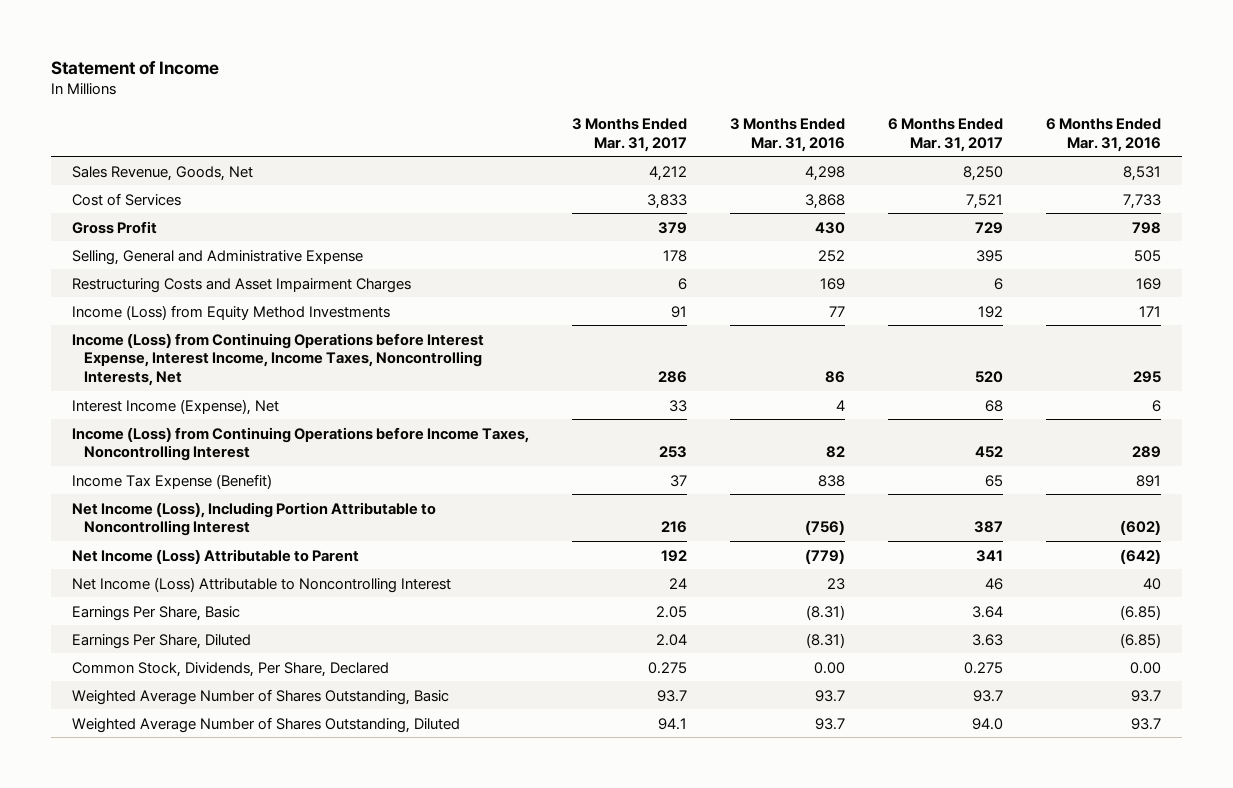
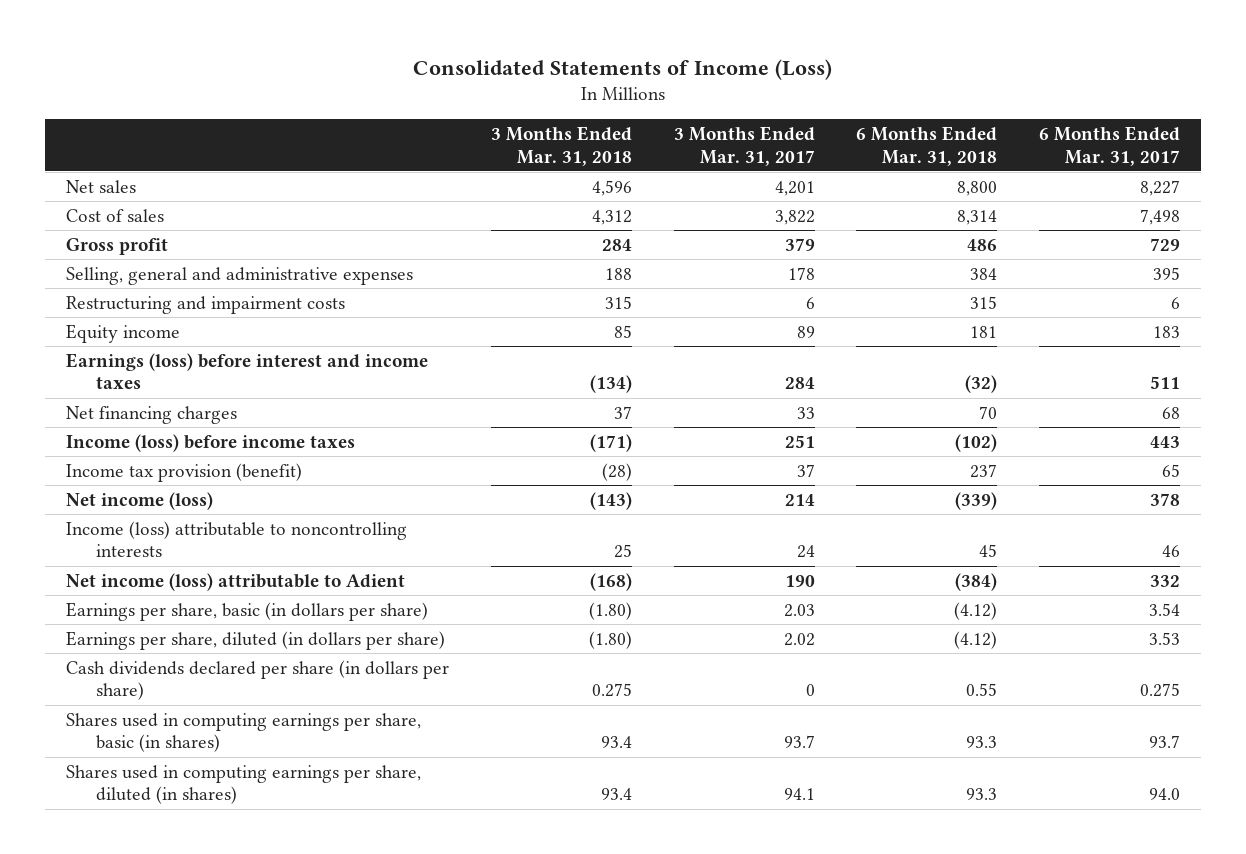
- Statement of Income
+ Consolidated Statements of Income (Loss)
- | 3 Months Ended Mar. 31, 2017 | 3 Months Ended Mar. 31, 2016 | 6 Months Ended Mar. 31, 2017 | 6 Months Ended Mar. 31, 2016
+ | 3 Months Ended Mar. 31, 2018 | 3 Months Ended Mar. 31, 2017 | 6 Months Ended Mar. 31, 2018 | 6 Months Ended Mar. 31, 2017
- Sales Revenue, Goods, Net | 4,212 | 4,298 | 8,250 | 8,531
- Cost of Services | 3,833 | 3,868 | 7,521 | 7,733
- Gross Profit | 379 | 430 | 729 | 798
- Selling, General and Administrative Expense | 178 | 252 | 395 | 505
- Restructuring Costs and Asset Impairment Charges | 6 | 169 | 6 | 169
- Income (Loss) from Equity Method Investments | 91 | 77 | 192 | 171
- Income (Loss) from Continuing Operations before Interest Expense, Interest Income, Income Taxes, Noncontrolling Interests, Net | 286 | 86 | 520 | 295
- Interest Income (Expense), Net | 33 | 4 | 68 | 6
- Income (Loss) from Continuing Operations before Income Taxes, Noncontrolling Interest | 253 | 82 | 452 | 289
- Income Tax Expense (Benefit) | 37 | 838 | 65 | 891
- Net Income (Loss), Including Portion Attributable to Noncontrolling Interest | 216 | (756) | 387 | (602)
- Net Income (Loss) Attributable to Parent | 192 | (779) | 341 | (642)
- Net Income (Loss) Attributable to Noncontrolling Interest | 24 | 23 | 46 | 40
- Earnings Per Share, Basic | 2.05 | (8.31) | 3.64 | (6.85)
- Earnings Per Share, Diluted | 2.04 | (8.31) | 3.63 | (6.85)
- Common Stock, Dividends, Per Share, Declared | 0.275 | 0.00 | 0.275 | 0.00
- Weighted Average Number of Shares Outstanding, Basic | 93.7 | 93.7 | 93.7 | 93.7
- Weighted Average Number of Shares Outstanding, Diluted | 94.1 | 93.7 | 94.0 | 93.7
+ Net sales | 4,596 | 4,201 | 8,800 | 8,227
+ Cost of sales | 4,312 | 3,822 | 8,314 | 7,498
+ Gross profit | 284 | 379 | 486 | 729
+ Selling, general and administrative expenses | 188 | 178 | 384 | 395
+ Restructuring and impairment costs | 315 | 6 | 315 | 6
+ Equity income | 85 | 89 | 181 | 183
+ Earnings (loss) before interest and income taxes | (134) | 284 | (32) | 511
+ Net financing charges | 37 | 33 | 70 | 68
+ Income (loss) before income taxes | (171) | 251 | (102) | 443
+ Income tax provision (benefit) | (28) | 37 | 237 | 65
+ Net income (loss) | (143) | 214 | (339) | 378
+ Income (loss) attributable to noncontrolling interests | 25 | 24 | 45 | 46
+ Net income (loss) attributable to Adient | (168) | 190 | (384) | 332
+ Earnings per share, basic (in dollars per share) | (1.80) | 2.03 | (4.12) | 3.54
+ Earnings per share, diluted (in dollars per share) | (1.80) | 2.02 | (4.12) | 3.53
+ Cash dividends declared per share (in dollars per share) | 0.275 | 0 | 0.55 | 0.275
+ Shares used in computing earnings per share, basic (in shares) | 93.4 | 93.7 | 93.3 | 93.7
+ Shares used in computing earnings per share, diluted (in shares) | 93.4 | 94.1 | 93.3 | 94.0

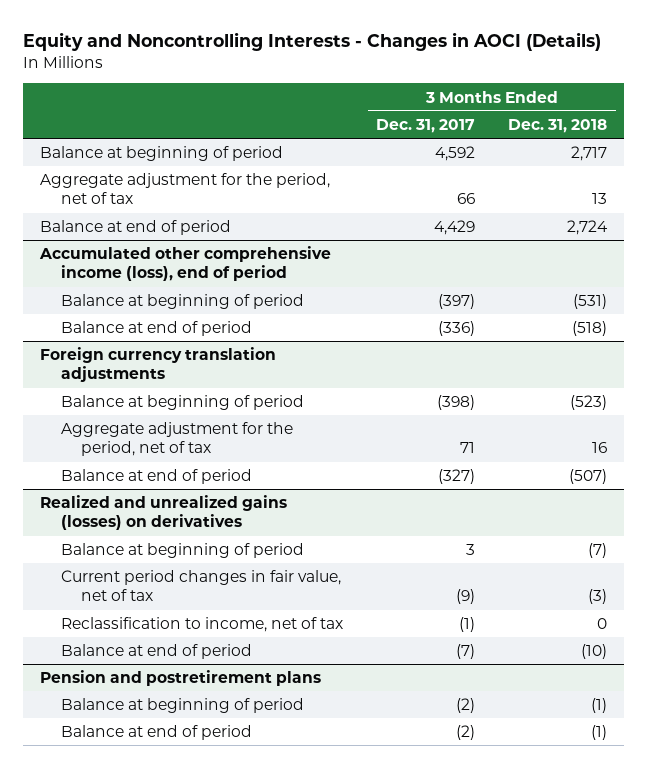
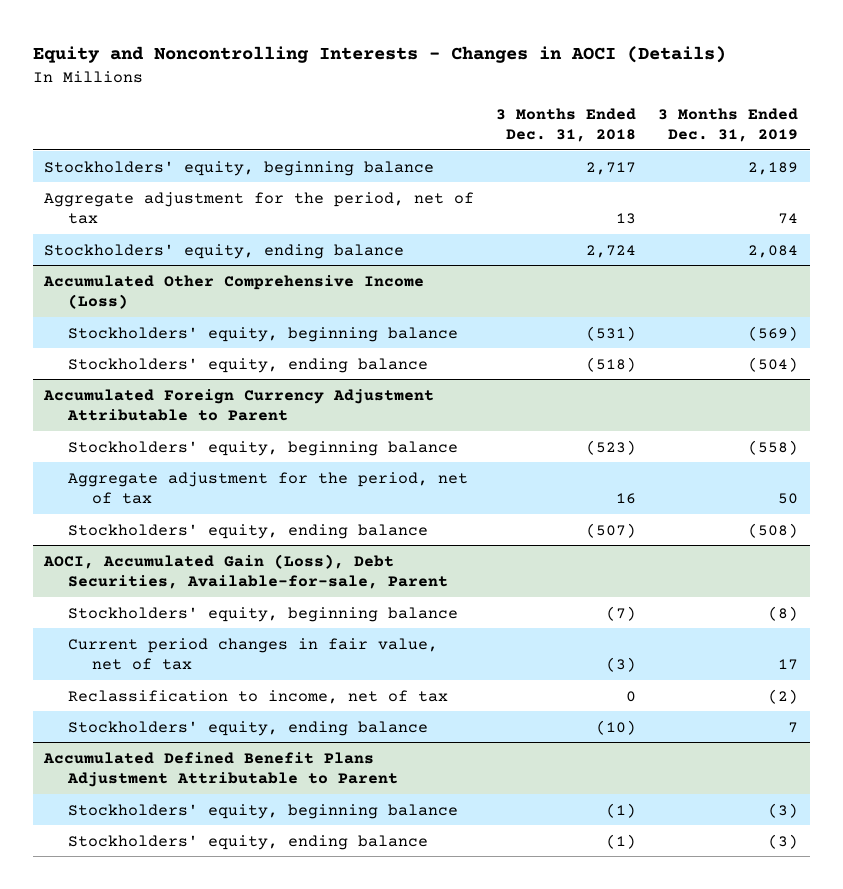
- | 3 Months Ended Dec. 31, 2017 | 3 Months Ended Dec. 31, 2018
+ | 3 Months Ended Dec. 31, 2018 | 3 Months Ended Dec. 31, 2019
- Balance at beginning of period | 4,592 | 2,717
+ Stockholders' equity, beginning balance | 2,717 | 2,189
- Balance at end of period | 4,429 | 2,724
- Accumulated other comprehensive income (loss), end of period
- Balance at beginning of period | (397) | (531)
- Balance at end of period | (336) | (518)
- Foreign currency translation adjustments
- Balance at beginning of period | (398) | (523)
+ Stockholders' equity, ending balance | 2,724 | 2,084
+ Accumulated Other Comprehensive Income (Loss)
+ Stockholders' equity, beginning balance | (531) | (569)
+ Stockholders' equity, ending balance | (518) | (504)
+ Accumulated Foreign Currency Adjustment Attributable to Parent
+ Stockholders' equity, beginning balance | (523) | (558)
- Balance at end of period | (327) | (507)
- Realized and unrealized gains (losses) on derivatives
- Balance at beginning of period | 3 | (7)
+ Stockholders' equity, ending balance | (507) | (508)
+ AOCI, Accumulated Gain (Loss), Debt Securities, Available-for-sale, Parent
+ Stockholders' equity, beginning balance | (7) | (8)
- Balance at end of period | (7) | (10)
- Pension and postretirement plans
- Balance at beginning of period | (2) | (1)
- Balance at end of period | (2) | (1)
+ Stockholders' equity, ending balance | (10) | 7
+ Accumulated Defined Benefit Plans Adjustment Attributable to Parent
+ Stockholders' equity, beginning balance | (1) | (3)
+ Stockholders' equity, ending balance | (1) | (3)

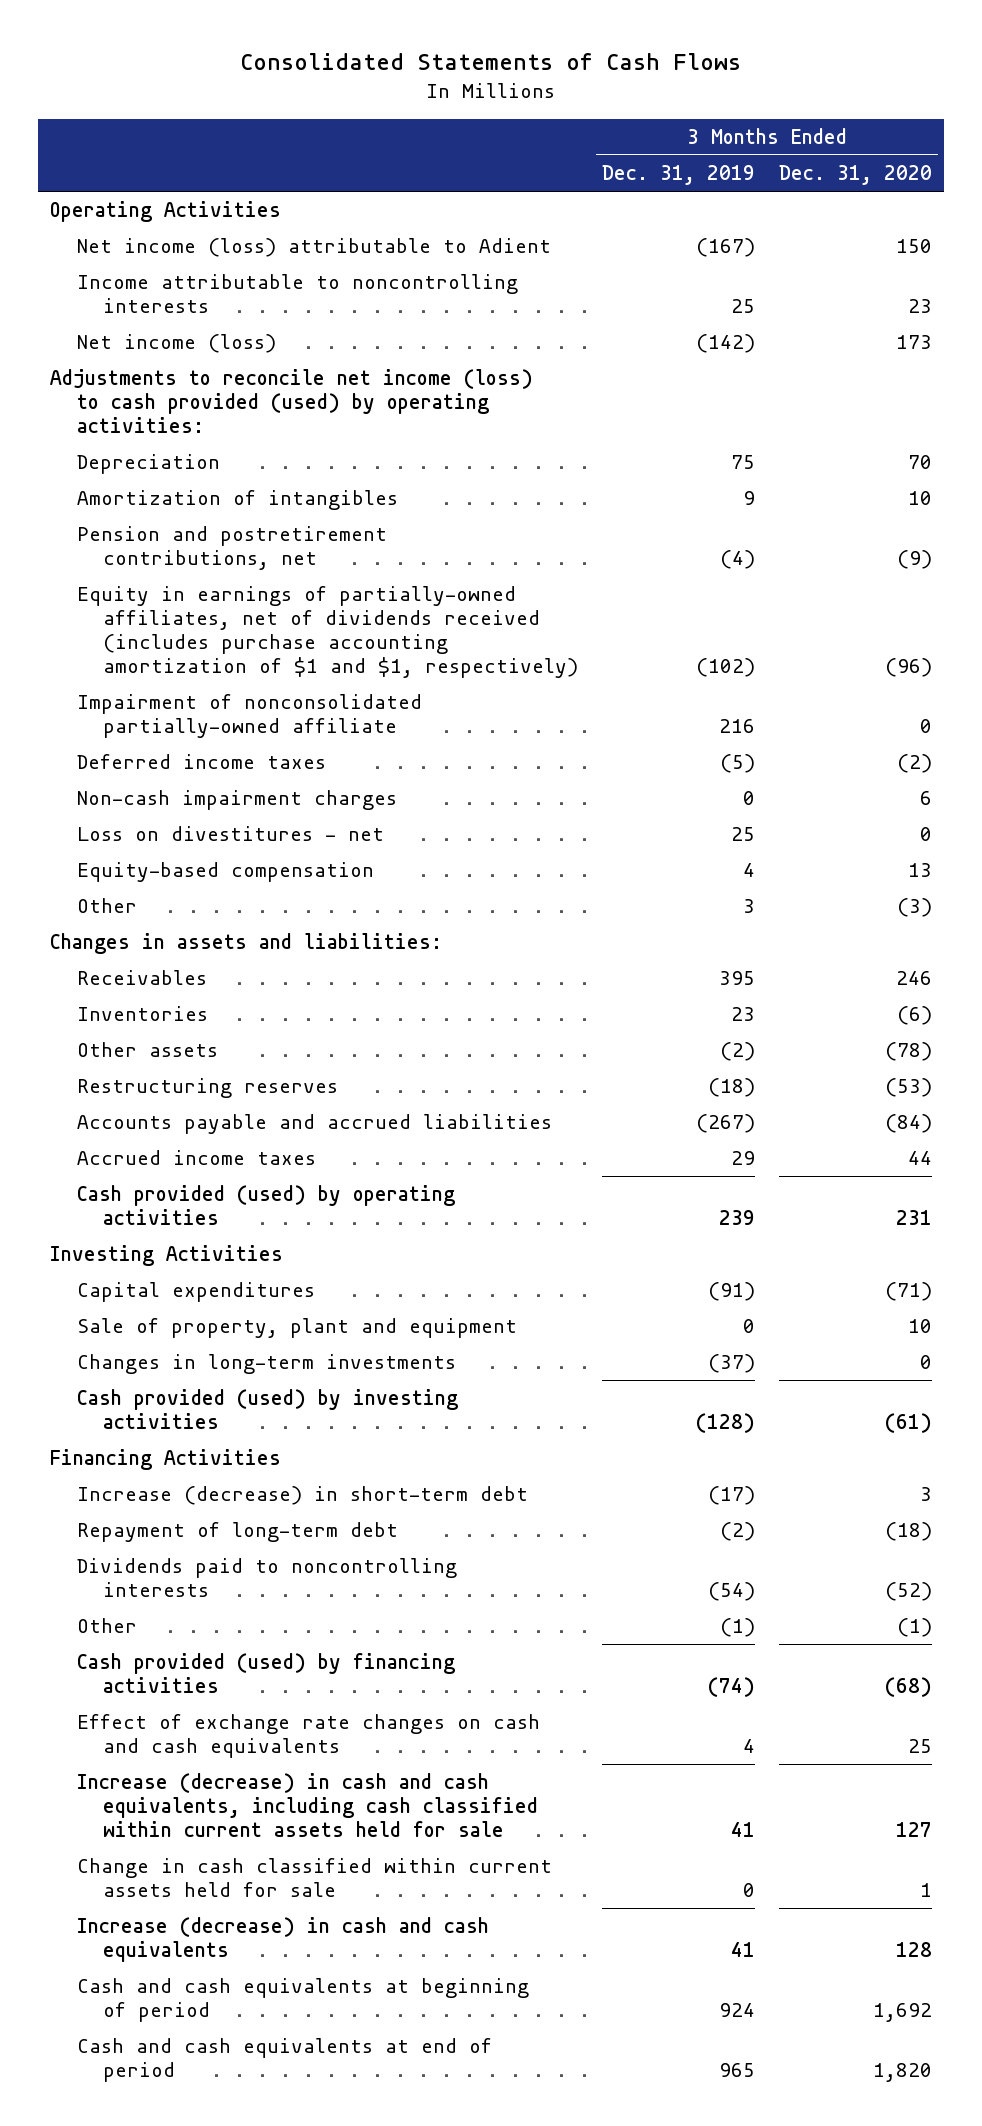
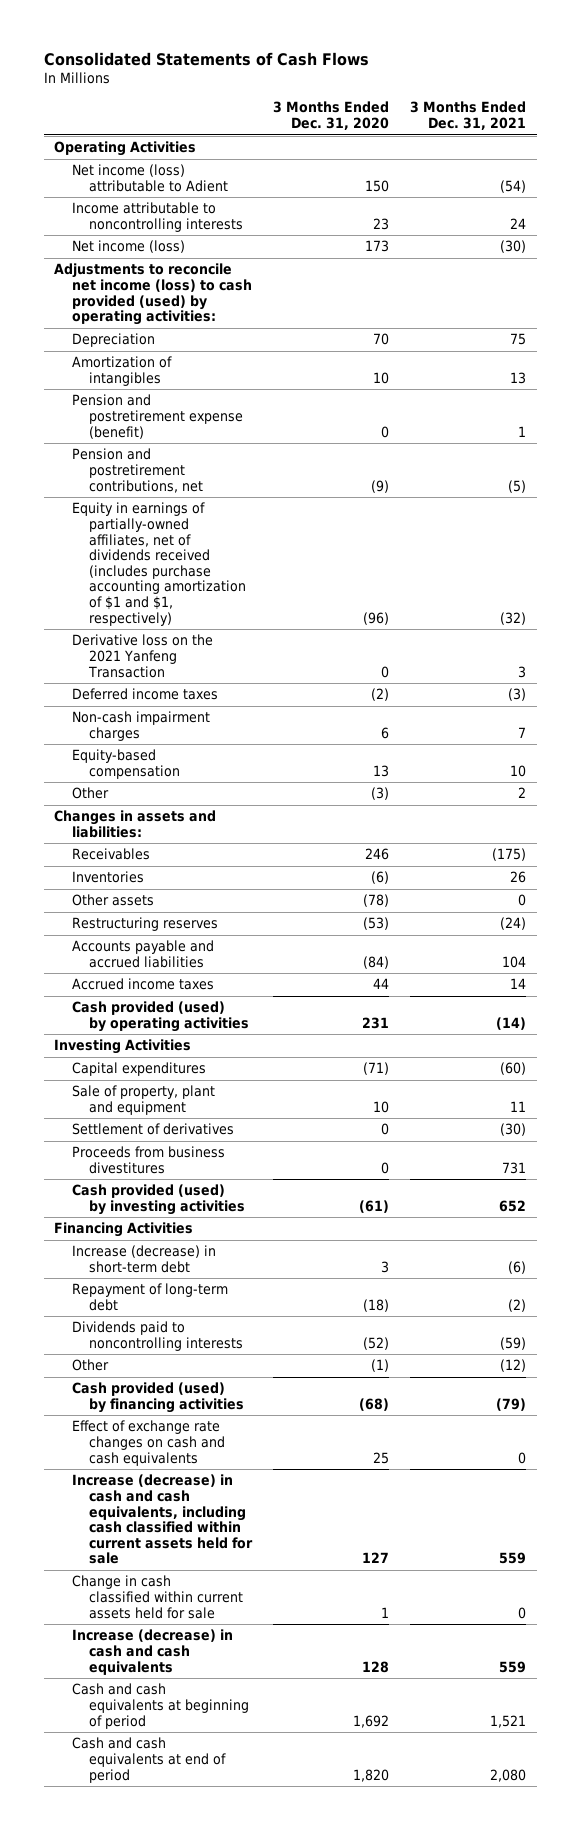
- | 3 Months Ended Dec. 31, 2019 | 3 Months Ended Dec. 31, 2020
+ | 3 Months Ended Dec. 31, 2020 | 3 Months Ended Dec. 31, 2021
+ Pension and postretirement expense (benefit) | 0 | 1
- Impairment of nonconsolidated partially-owned affiliate | 216 | 0
+ Derivative loss on the 2021 Yanfeng Transaction | 0 | 3
- Loss on divestitures - net | 25 | 0
- Changes in long-term investments | (37) | 0
+ Settlement of derivatives | 0 | (30)
+ Proceeds from business divestitures | 0 | 731

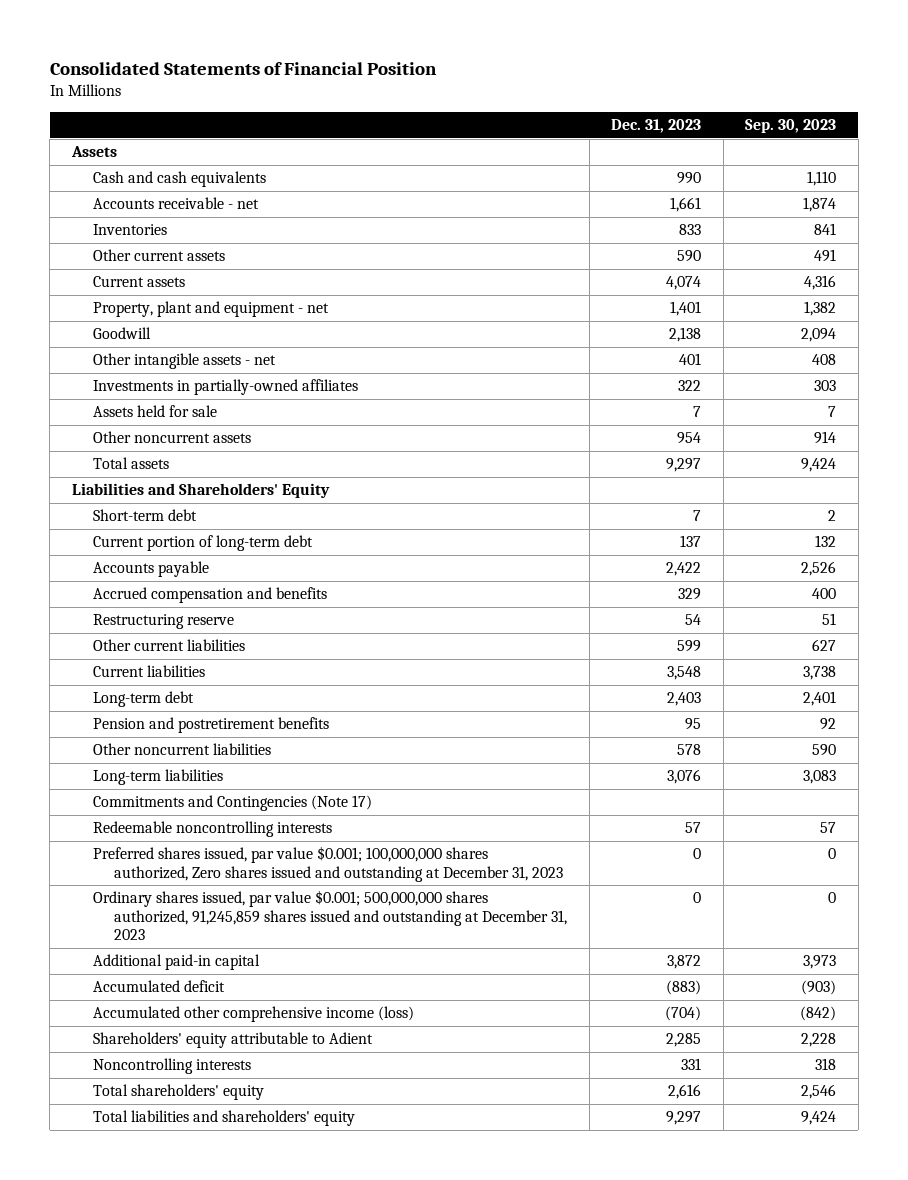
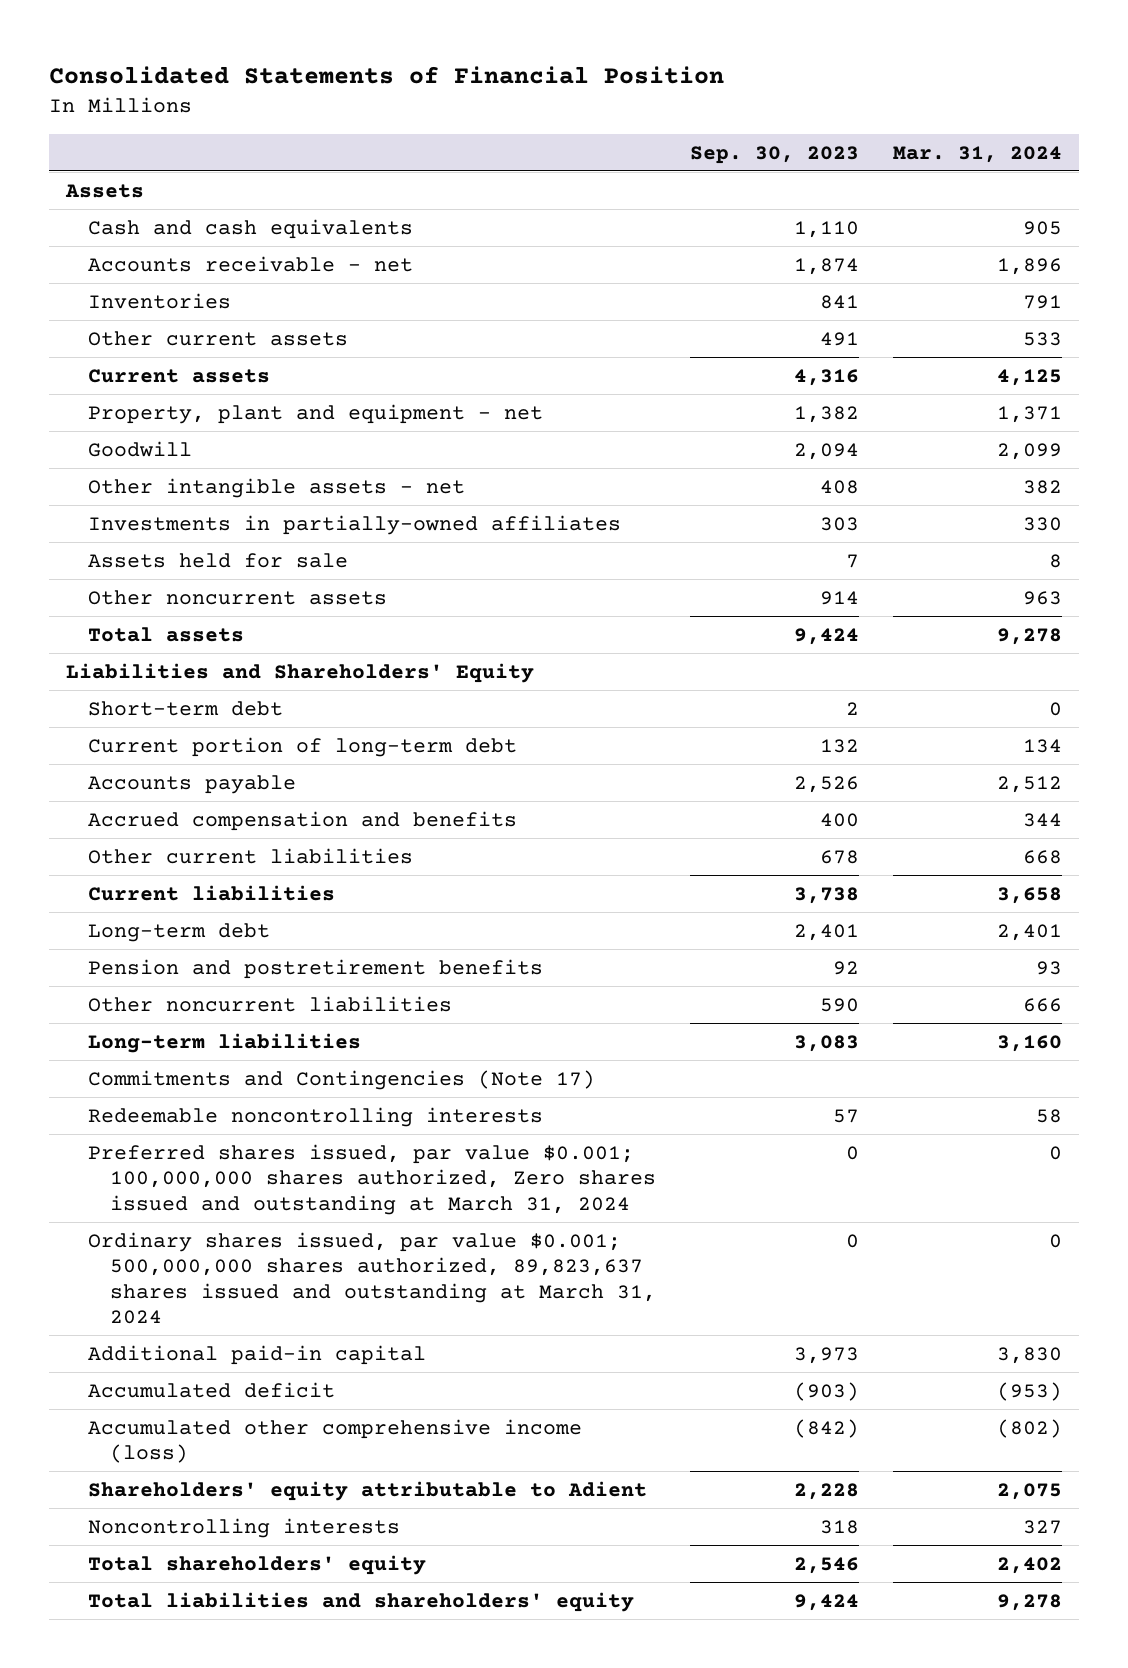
- | Dec. 31, 2023 | Sep. 30, 2023
+ | Sep. 30, 2023 | Mar. 31, 2024
- Restructuring reserve | 54 | 51
- Other current liabilities | 599 | 627
+ Other current liabilities | 678 | 668
- Preferred shares issued, par value $0.001; 100,000,000 shares authorized, Zero shares issued and outstanding at December 31, 2023 | 0 | 0
- Ordinary shares issued, par value $0.001; 500,000,000 shares authorized, 91,245,859 shares issued and outstanding at December 31, 2023 | 0 | 0
+ Preferred shares issued, par value $0.001; 100,000,000 shares authorized, Zero shares issued and outstanding at March 31, 2024 | 0 | 0
+ Ordinary shares issued, par value $0.001; 500,000,000 shares authorized, 89,823,637 shares issued and outstanding at March 31, 2024 | 0 | 0

